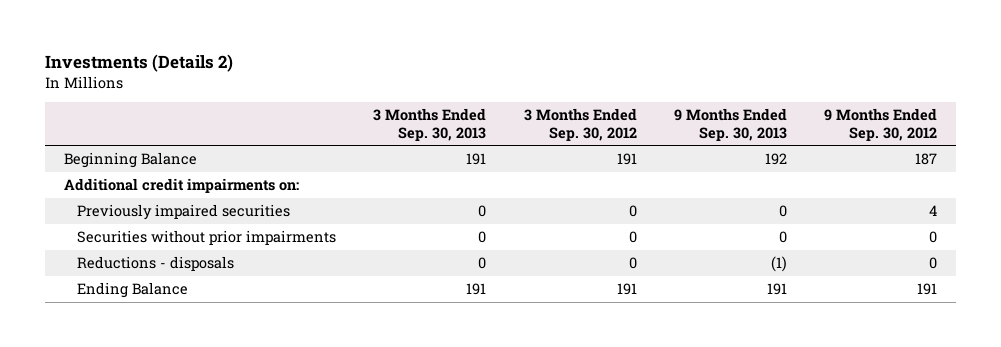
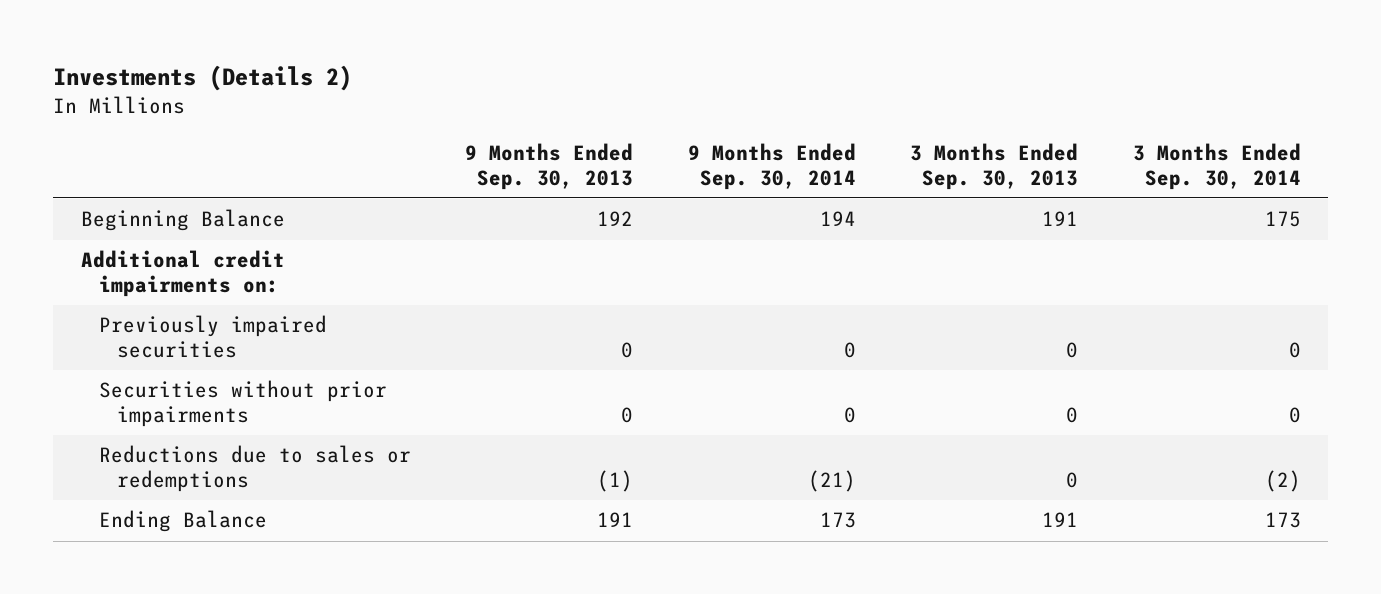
- | 3 Months Ended Sep. 30, 2013 | 3 Months Ended Sep. 30, 2012 | 9 Months Ended Sep. 30, 2013 | 9 Months Ended Sep. 30, 2012
+ | 9 Months Ended Sep. 30, 2013 | 9 Months Ended Sep. 30, 2014 | 3 Months Ended Sep. 30, 2013 | 3 Months Ended Sep. 30, 2014
- Reductions - disposals | 0 | 0 | (1) | 0
+ Reductions due to sales or redemptions | (1) | (21) | 0 | (2)

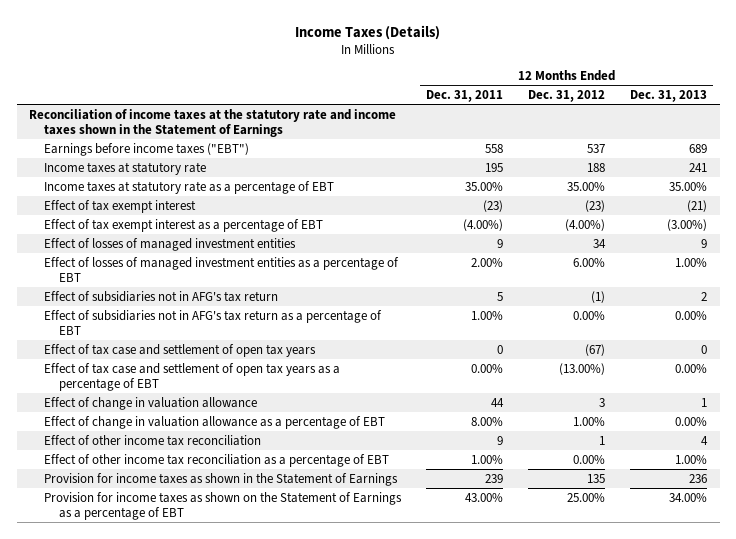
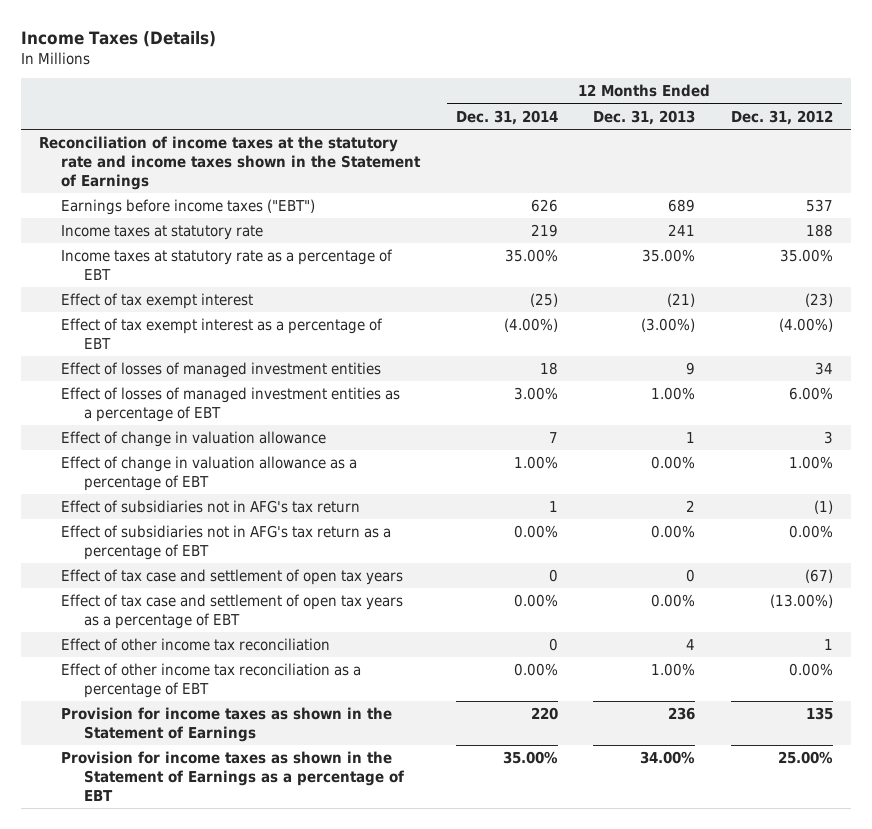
- | 12 Months Ended Dec. 31, 2011 | 12 Months Ended Dec. 31, 2012 | 12 Months Ended Dec. 31, 2013
+ | 12 Months Ended Dec. 31, 2014 | 12 Months Ended Dec. 31, 2013 | 12 Months Ended Dec. 31, 2012
moved up: Effect of change in valuation allowance | 7 | 1 | 3
moved up: Effect of change in valuation allowance as a percentage of EBT | 1.00% | 0.00% | 1.00%
- Provision for income taxes as shown on the Statement of Earnings as a percentage of EBT | 43.00% | 25.00% | 34.00%
+ Provision for income taxes as shown in the Statement of Earnings as a percentage of EBT | 35.00% | 34.00% | 25.00%

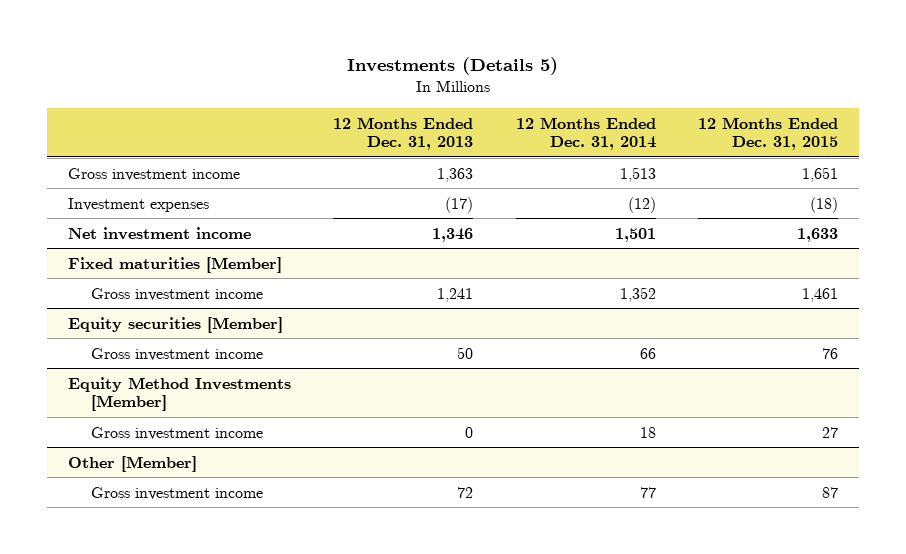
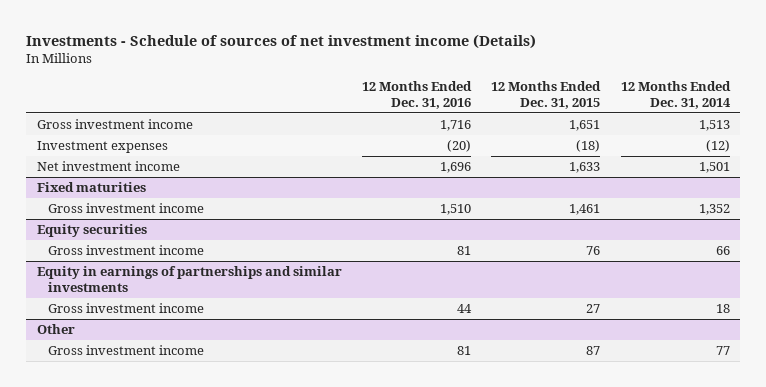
- Investments (Details 5)
+ Investments - Schedule of sources of net investment income (Details)
- | 12 Months Ended Dec. 31, 2013 | 12 Months Ended Dec. 31, 2014 | 12 Months Ended Dec. 31, 2015
+ | 12 Months Ended Dec. 31, 2016 | 12 Months Ended Dec. 31, 2015 | 12 Months Ended Dec. 31, 2014
- Fixed maturities [Member]
+ Fixed maturities
- Equity securities [Member]
+ Equity securities
- Equity Method Investments [Member]
+ Equity in earnings of partnerships and similar investments
- Other [Member]
+ Other

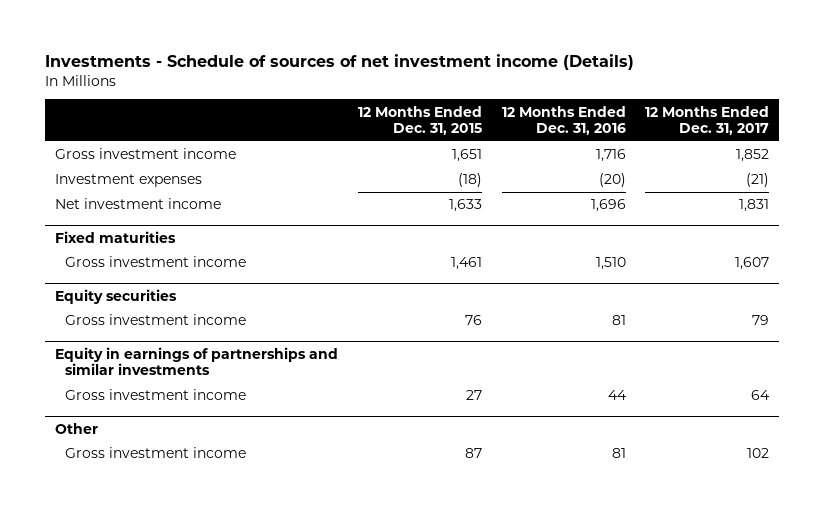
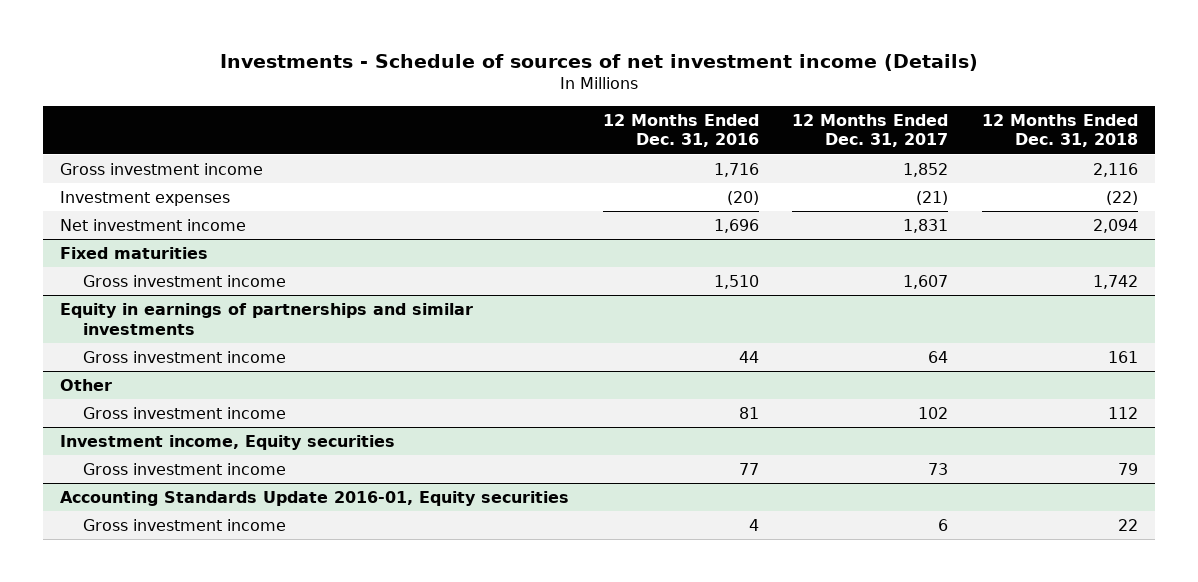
- | 12 Months Ended Dec. 31, 2015 | 12 Months Ended Dec. 31, 2016 | 12 Months Ended Dec. 31, 2017
+ | 12 Months Ended Dec. 31, 2016 | 12 Months Ended Dec. 31, 2017 | 12 Months Ended Dec. 31, 2018
- Equity securities
- Gross investment income | 76 | 81 | 79
+ Investment income, Equity securities
+ Gross investment income | 77 | 73 | 79
+ Accounting Standards Update 2016-01, Equity securities
+ Gross investment income | 4 | 6 | 22

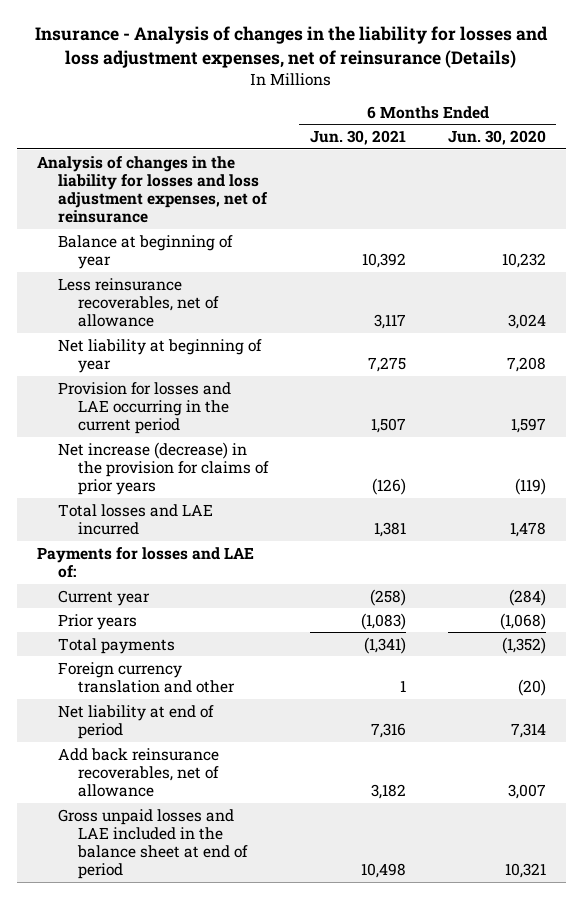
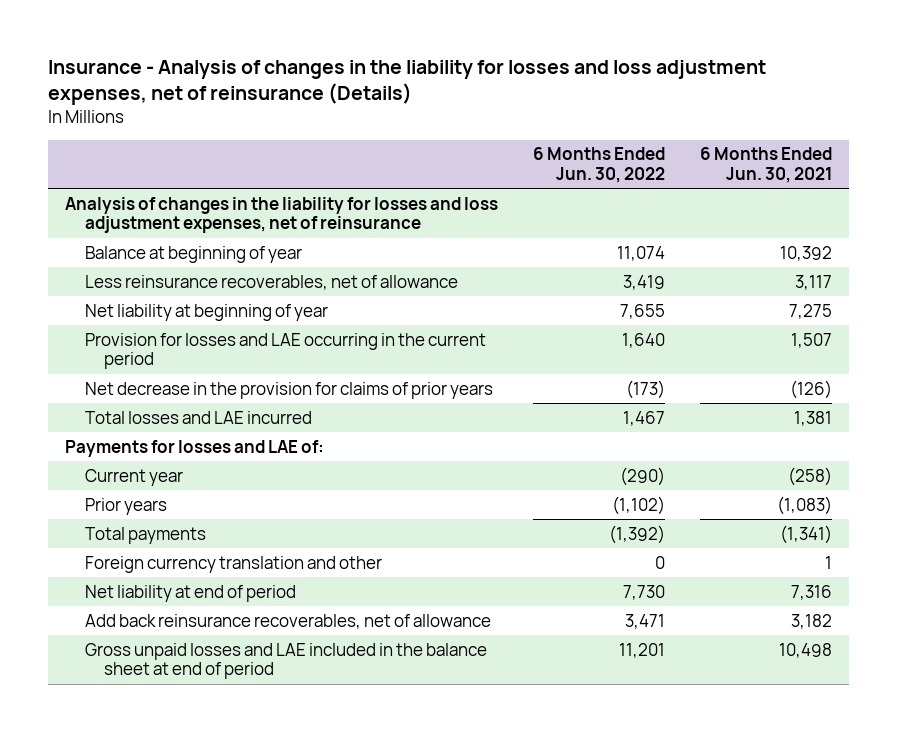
- | 6 Months Ended Jun. 30, 2021 | 6 Months Ended Jun. 30, 2020
+ | 6 Months Ended Jun. 30, 2022 | 6 Months Ended Jun. 30, 2021
- Net increase (decrease) in the provision for claims of prior years | (126) | (119)
+ Net decrease in the provision for claims of prior years | (173) | (126)

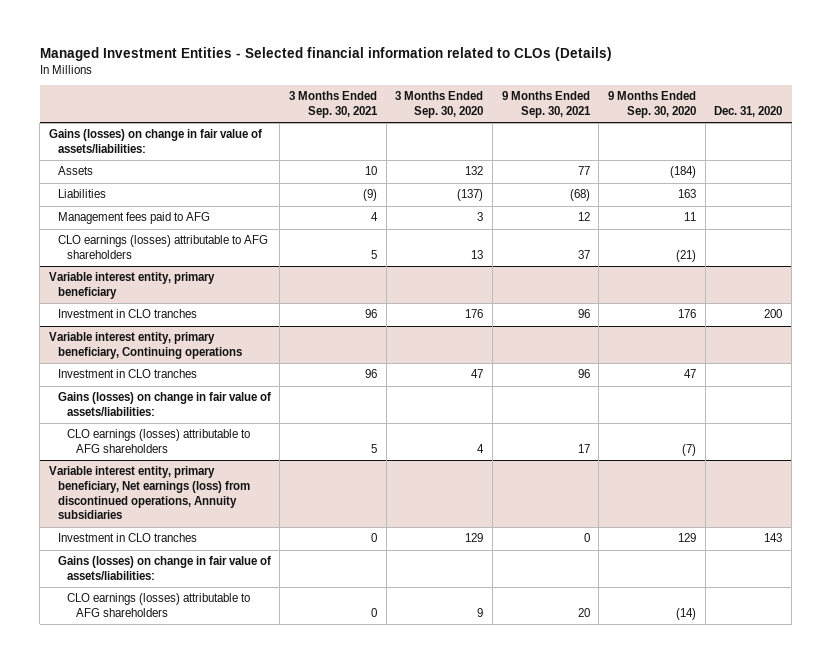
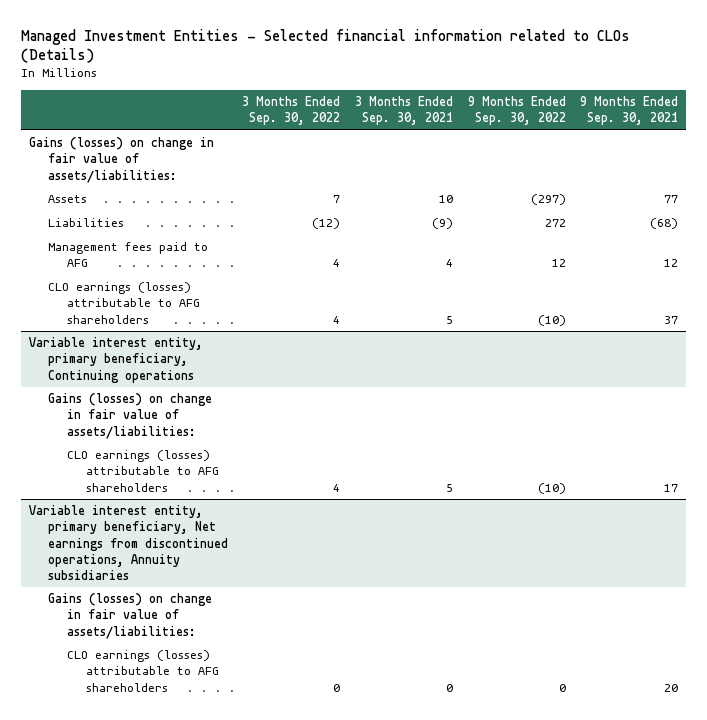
- | 3 Months Ended Sep. 30, 2021 | 3 Months Ended Sep. 30, 2020 | 9 Months Ended Sep. 30, 2021 | 9 Months Ended Sep. 30, 2020 | Dec. 31, 2020
+ | 3 Months Ended Sep. 30, 2022 | 3 Months Ended Sep. 30, 2021 | 9 Months Ended Sep. 30, 2022 | 9 Months Ended Sep. 30, 2021
- Variable interest entity, primary beneficiary
- Investment in CLO tranches | 96 | 176 | 96 | 176 | 200
@ Variable interest entity, primary beneficiary, Continuing operations
- Investment in CLO tranches | 96 | 47 | 96 | 47 |
- Variable interest entity, primary beneficiary, Net earnings (loss) from discontinued operations, Annuity subsidiaries
- Investment in CLO tranches | 0 | 129 | 0 | 129 | 143
+ Variable interest entity, primary beneficiary, Net earnings from discontinued operations, Annuity subsidiaries

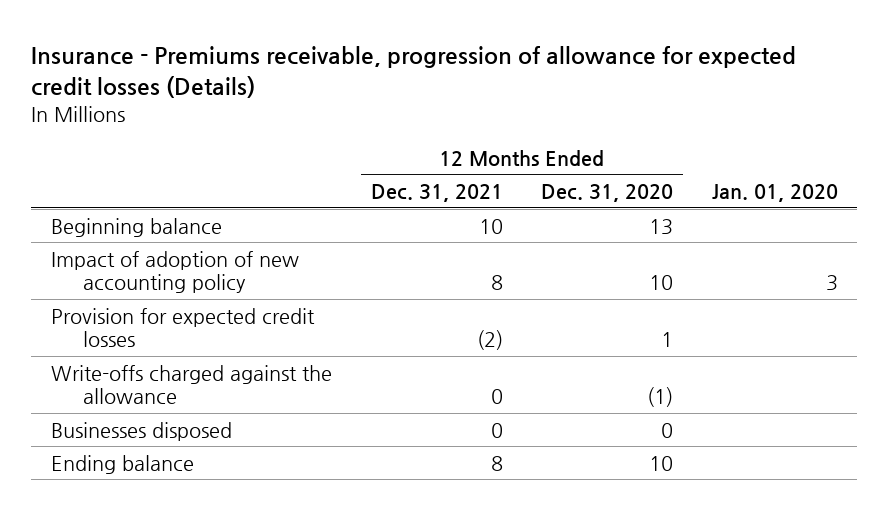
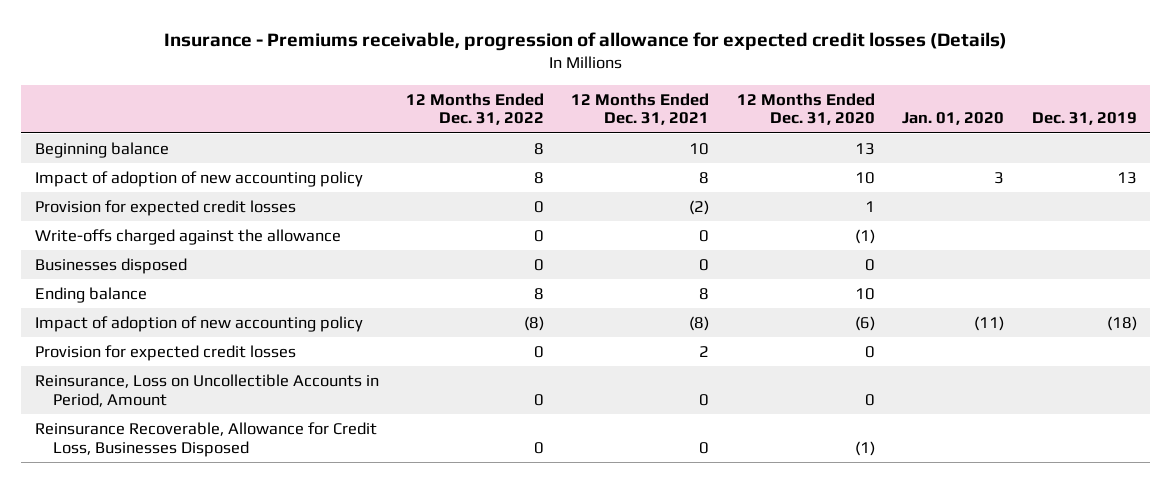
- | 12 Months Ended Dec. 31, 2021 | 12 Months Ended Dec. 31, 2020 | Jan. 01, 2020
+ | 12 Months Ended Dec. 31, 2022 | 12 Months Ended Dec. 31, 2021 | 12 Months Ended Dec. 31, 2020 | Jan. 01, 2020 | Dec. 31, 2019
+ Impact of adoption of new accounting policy | (8) | (8) | (6) | (11) | (18)
+ Provision for expected credit losses | 0 | 2 | 0 | |
+ Reinsurance, Loss on Uncollectible Accounts in Period, Amount | 0 | 0 | 0 | |
+ Reinsurance Recoverable, Allowance for Credit Loss, Businesses Disposed | 0 | 0 | (1) | |

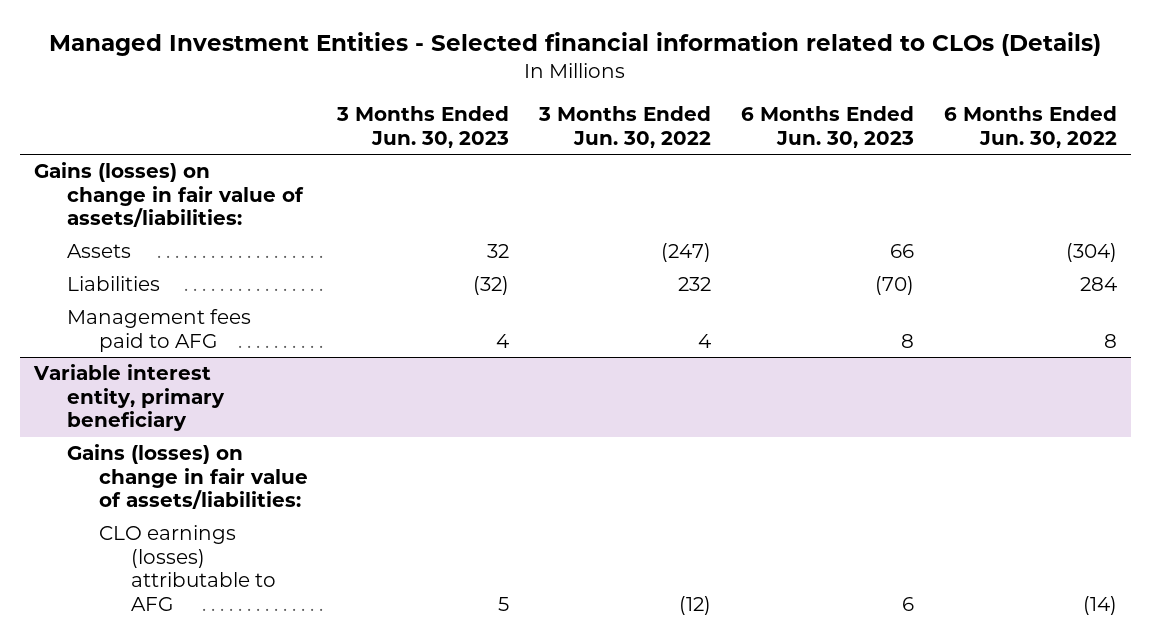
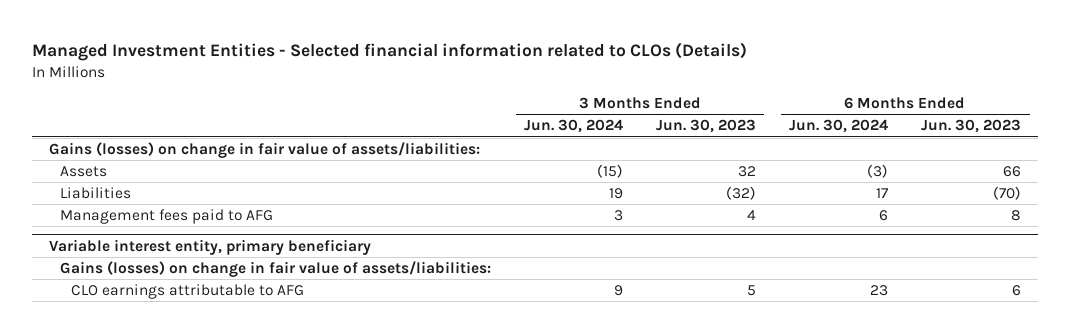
- | 3 Months Ended Jun. 30, 2023 | 3 Months Ended Jun. 30, 2022 | 6 Months Ended Jun. 30, 2023 | 6 Months Ended Jun. 30, 2022
+ | 3 Months Ended Jun. 30, 2024 | 3 Months Ended Jun. 30, 2023 | 6 Months Ended Jun. 30, 2024 | 6 Months Ended Jun. 30, 2023
@ Variable interest entity, primary beneficiary
- CLO earnings (losses) attributable to AFG | 5 | (12) | 6 | (14)
+ CLO earnings attributable to AFG | 9 | 5 | 23 | 6

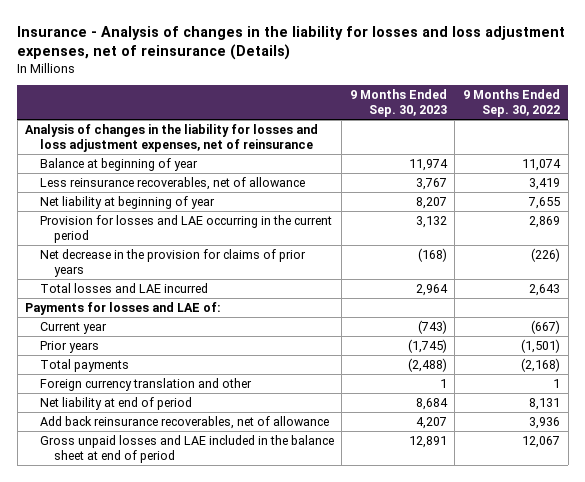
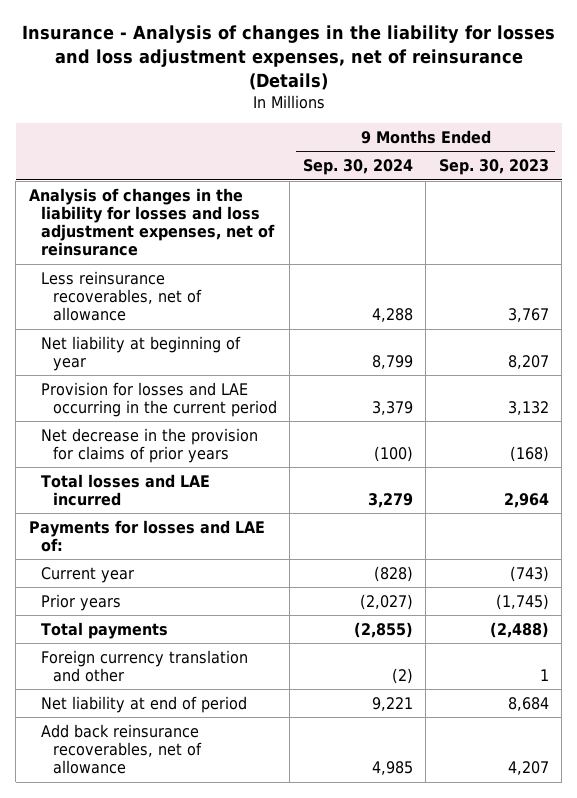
- | 9 Months Ended Sep. 30, 2023 | 9 Months Ended Sep. 30, 2022
+ | 9 Months Ended Sep. 30, 2024 | 9 Months Ended Sep. 30, 2023
- Balance at beginning of year | 11,974 | 11,074
- Gross unpaid losses and LAE included in the balance sheet at end of period | 12,891 | 12,067

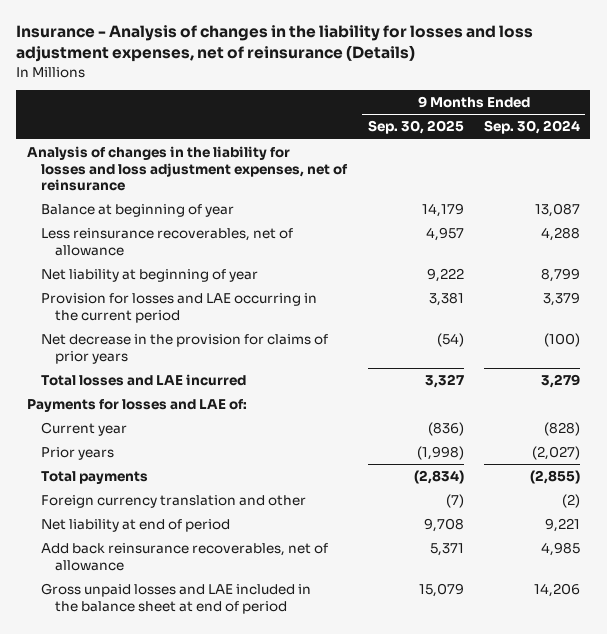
- | 9 Months Ended Sep. 30, 2024 | 9 Months Ended Sep. 30, 2023
+ | 9 Months Ended Sep. 30, 2025 | 9 Months Ended Sep. 30, 2024
+ Balance at beginning of year | 14,179 | 13,087
+ Gross unpaid losses and LAE included in the balance sheet at end of period | 15,079 | 14,206

